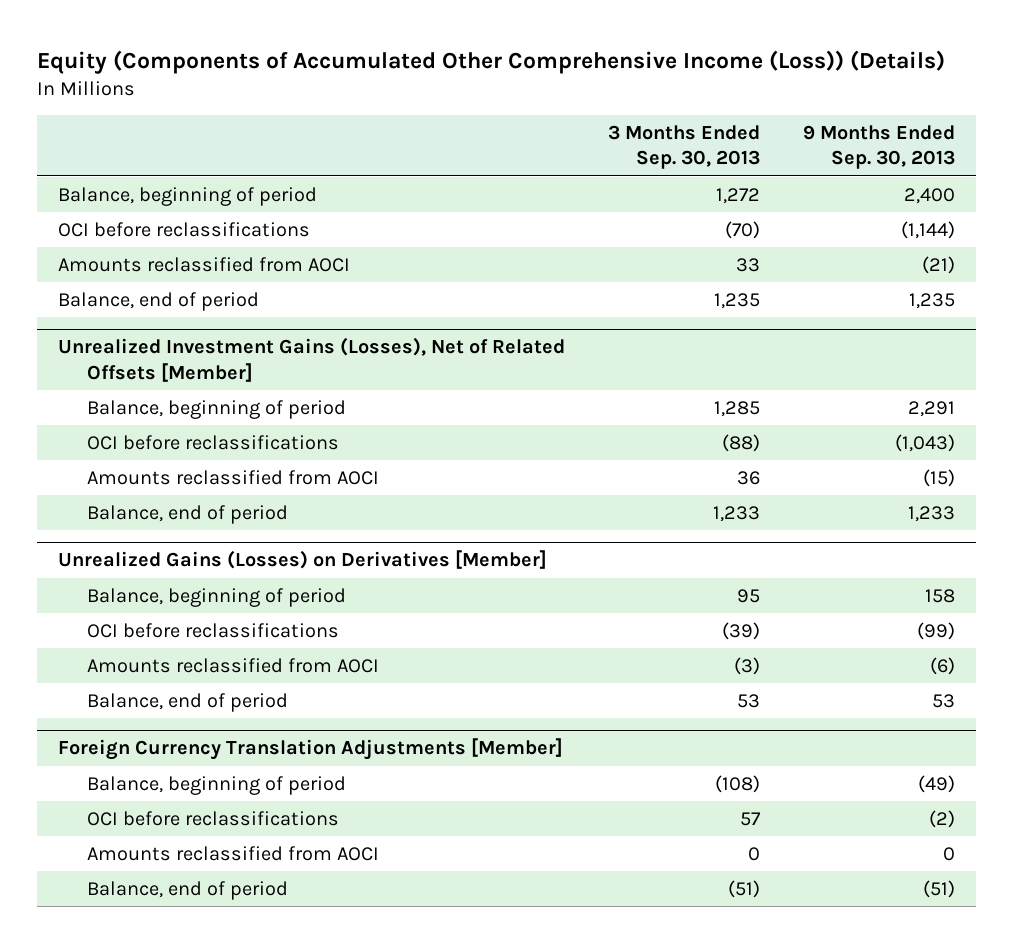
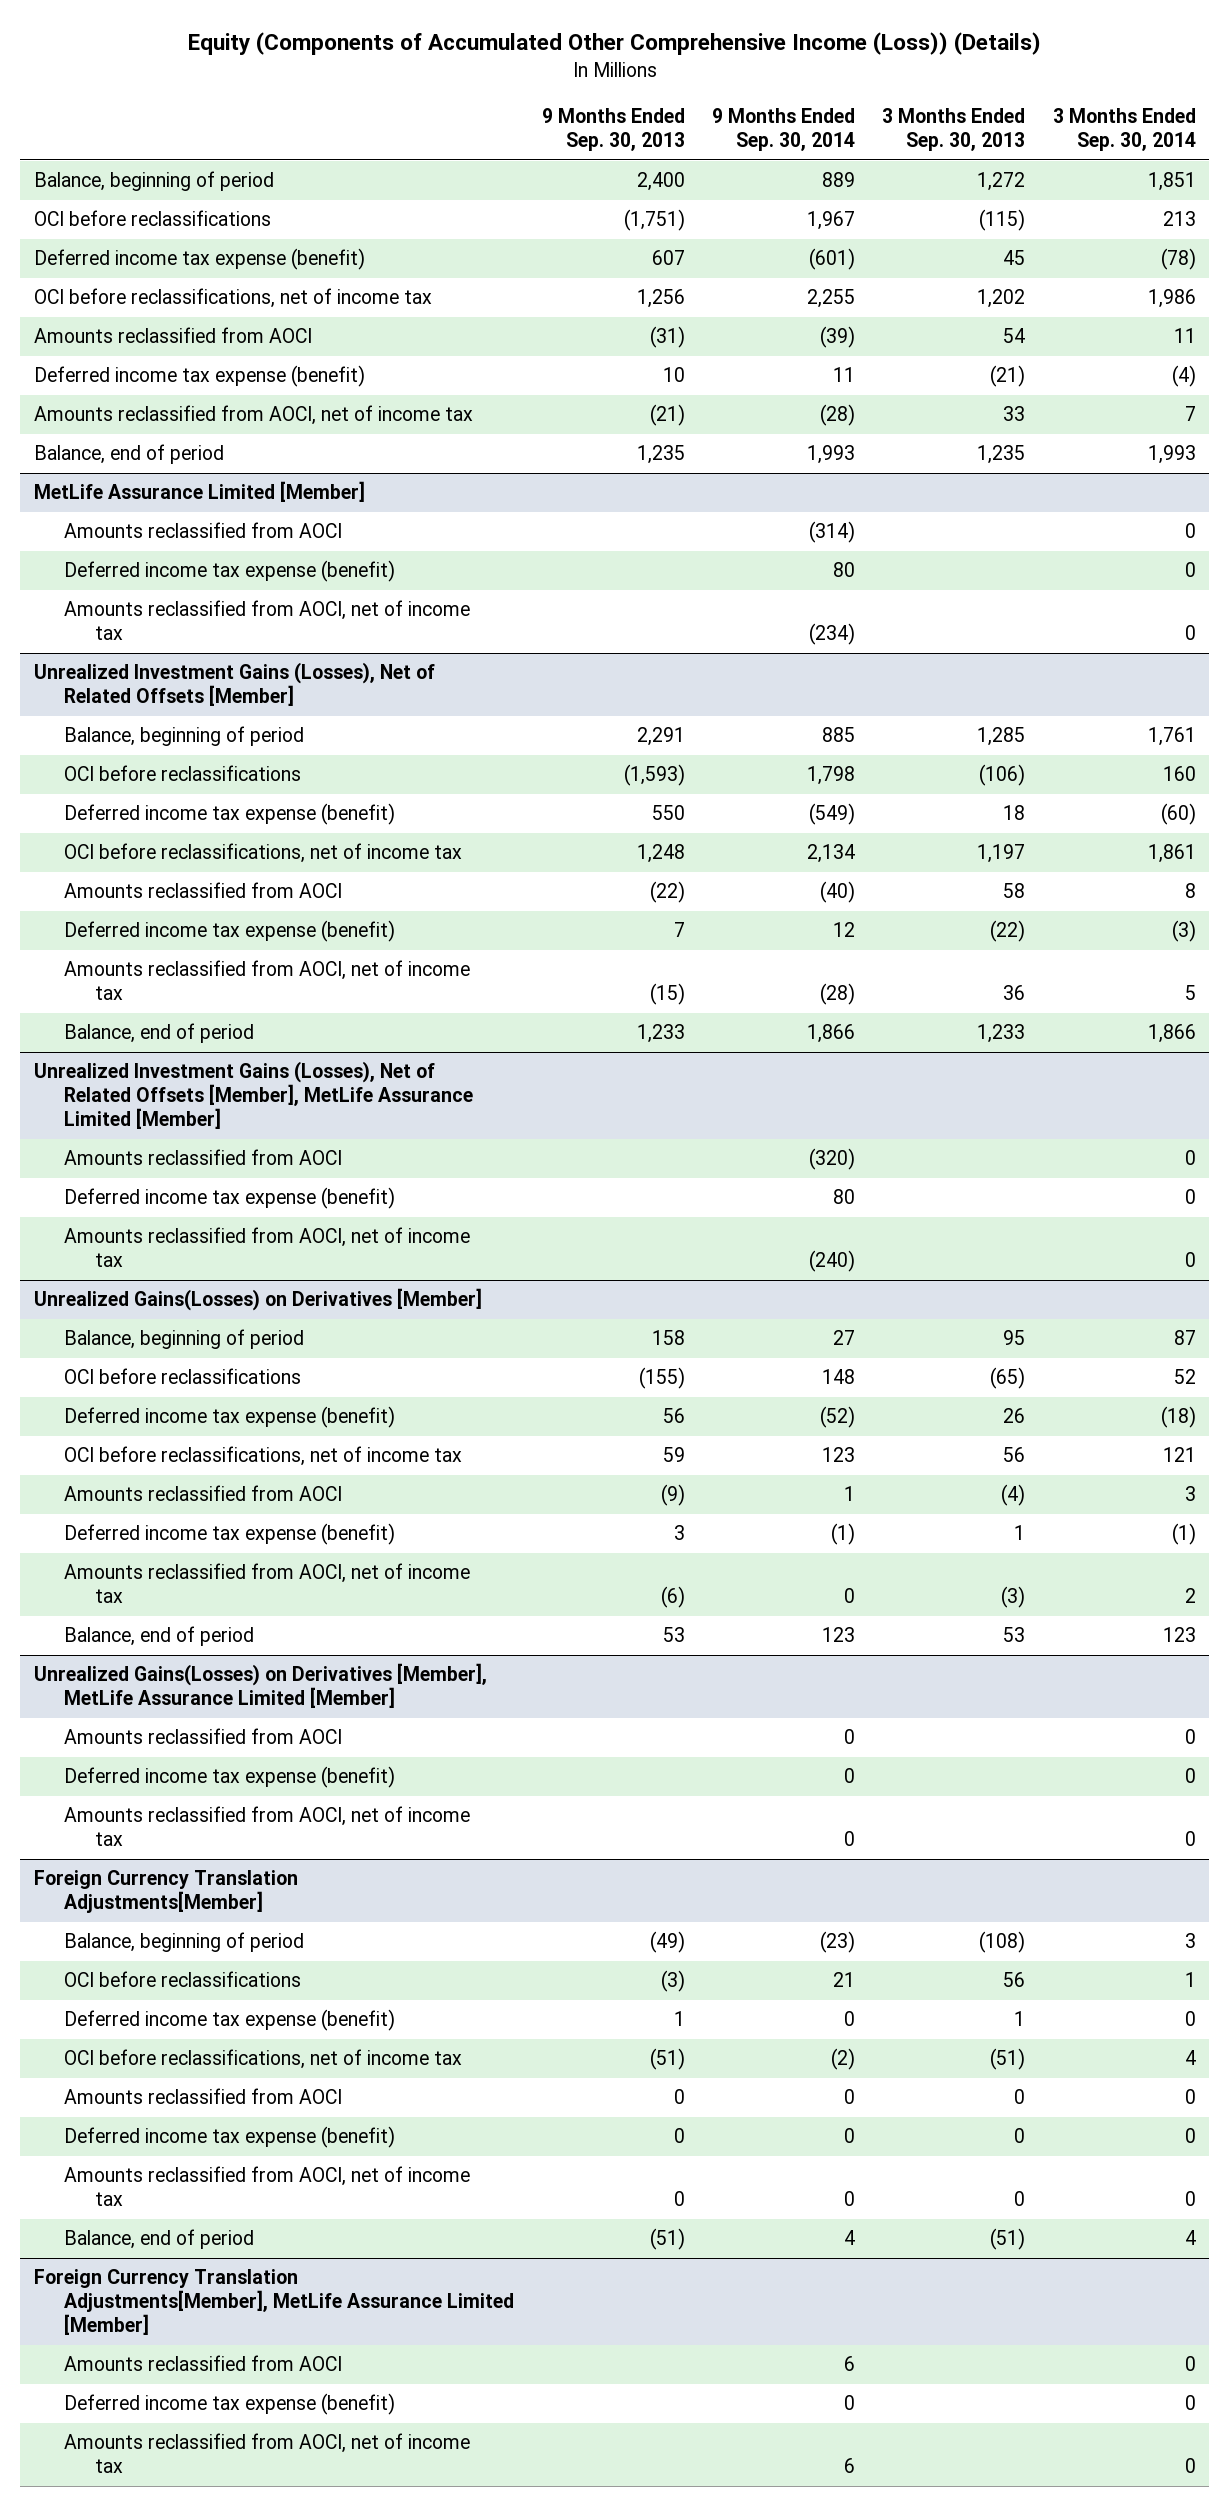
- | 3 Months Ended Sep. 30, 2013 | 9 Months Ended Sep. 30, 2013
+ | 9 Months Ended Sep. 30, 2013 | 9 Months Ended Sep. 30, 2014 | 3 Months Ended Sep. 30, 2013 | 3 Months Ended Sep. 30, 2014
- OCI before reclassifications | (70) | (1,144)
- Amounts reclassified from AOCI | 33 | (21)
+ OCI before reclassifications | (1,751) | 1,967 | (115) | 213
+ Deferred income tax expense (benefit) | 607 | (601) | 45 | (78)
+ OCI before reclassifications, net of income tax | 1,256 | 2,255 | 1,202 | 1,986
+ Amounts reclassified from AOCI | (31) | (39) | 54 | 11
+ Deferred income tax expense (benefit) | 10 | 11 | (21) | (4)
+ Amounts reclassified from AOCI, net of income tax | (21) | (28) | 33 | 7
+ MetLife Assurance Limited [Member]
+ Amounts reclassified from AOCI | | (314) | | 0
+ Deferred income tax expense (benefit) | | 80 | | 0
+ Amounts reclassified from AOCI, net of income tax | | (234) | | 0
@ Unrealized Investment Gains (Losses), Net of Related Offsets [Member]
- OCI before reclassifications | (88) | (1,043)
- Amounts reclassified from AOCI | 36 | (15)
+ OCI before reclassifications | (1,593) | 1,798 | (106) | 160
+ Deferred income tax expense (benefit) | 550 | (549) | 18 | (60)
+ OCI before reclassifications, net of income tax | 1,248 | 2,134 | 1,197 | 1,861
+ Amounts reclassified from AOCI | (22) | (40) | 58 | 8
+ Deferred income tax expense (benefit) | 7 | 12 | (22) | (3)
+ Amounts reclassified from AOCI, net of income tax | (15) | (28) | 36 | 5
- Unrealized Gains (Losses) on Derivatives [Member]
+ Unrealized Investment Gains (Losses), Net of Related Offsets [Member], MetLife Assurance Limited [Member]
+ Amounts reclassified from AOCI | | (320) | | 0
+ Deferred income tax expense (benefit) | | 80 | | 0
+ Amounts reclassified from AOCI, net of income tax | | (240) | | 0
+ Unrealized Gains(Losses) on Derivatives [Member]
- OCI before reclassifications | (39) | (99)
- Amounts reclassified from AOCI | (3) | (6)
+ OCI before reclassifications | (155) | 148 | (65) | 52
+ Deferred income tax expense (benefit) | 56 | (52) | 26 | (18)
+ OCI before reclassifications, net of income tax | 59 | 123 | 56 | 121
+ Amounts reclassified from AOCI | (9) | 1 | (4) | 3
+ Deferred income tax expense (benefit) | 3 | (1) | 1 | (1)
+ Amounts reclassified from AOCI, net of income tax | (6) | 0 | (3) | 2
- Foreign Currency Translation Adjustments [Member]
+ Unrealized Gains(Losses) on Derivatives [Member], MetLife Assurance Limited [Member]
+ Amounts reclassified from AOCI | | 0 | | 0
+ Deferred income tax expense (benefit) | | 0 | | 0
+ Amounts reclassified from AOCI, net of income tax | | 0 | | 0
+ Foreign Currency Translation Adjustments[Member]
- OCI before reclassifications | 57 | (2)
+ OCI before reclassifications | (3) | 21 | 56 | 1
+ Deferred income tax expense (benefit) | 1 | 0 | 1 | 0
+ OCI before reclassifications, net of income tax | (51) | (2) | (51) | 4
+ Deferred income tax expense (benefit) | 0 | 0 | 0 | 0
+ Amounts reclassified from AOCI, net of income tax | 0 | 0 | 0 | 0
+ Foreign Currency Translation Adjustments[Member], MetLife Assurance Limited [Member]
+ Amounts reclassified from AOCI | | 6 | | 0
+ Deferred income tax expense (benefit) | | 0 | | 0
+ Amounts reclassified from AOCI, net of income tax | | 6 | | 0

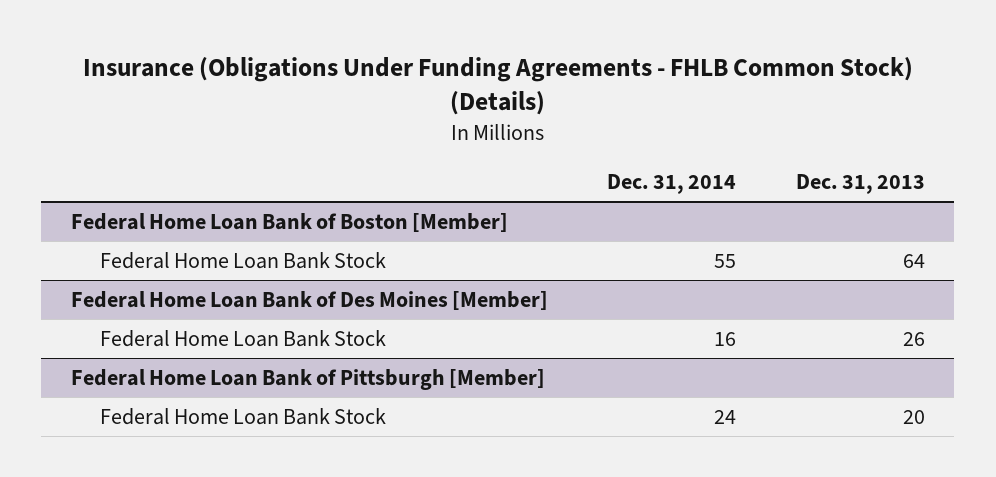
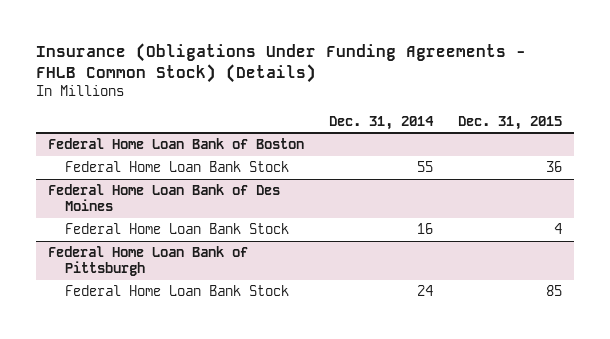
- | Dec. 31, 2014 | Dec. 31, 2013
+ | Dec. 31, 2014 | Dec. 31, 2015
- Federal Home Loan Bank of Boston [Member]
+ Federal Home Loan Bank of Boston
- Federal Home Loan Bank of Des Moines [Member]
+ Federal Home Loan Bank of Des Moines
- Federal Home Loan Bank of Pittsburgh [Member]
+ Federal Home Loan Bank of Pittsburgh

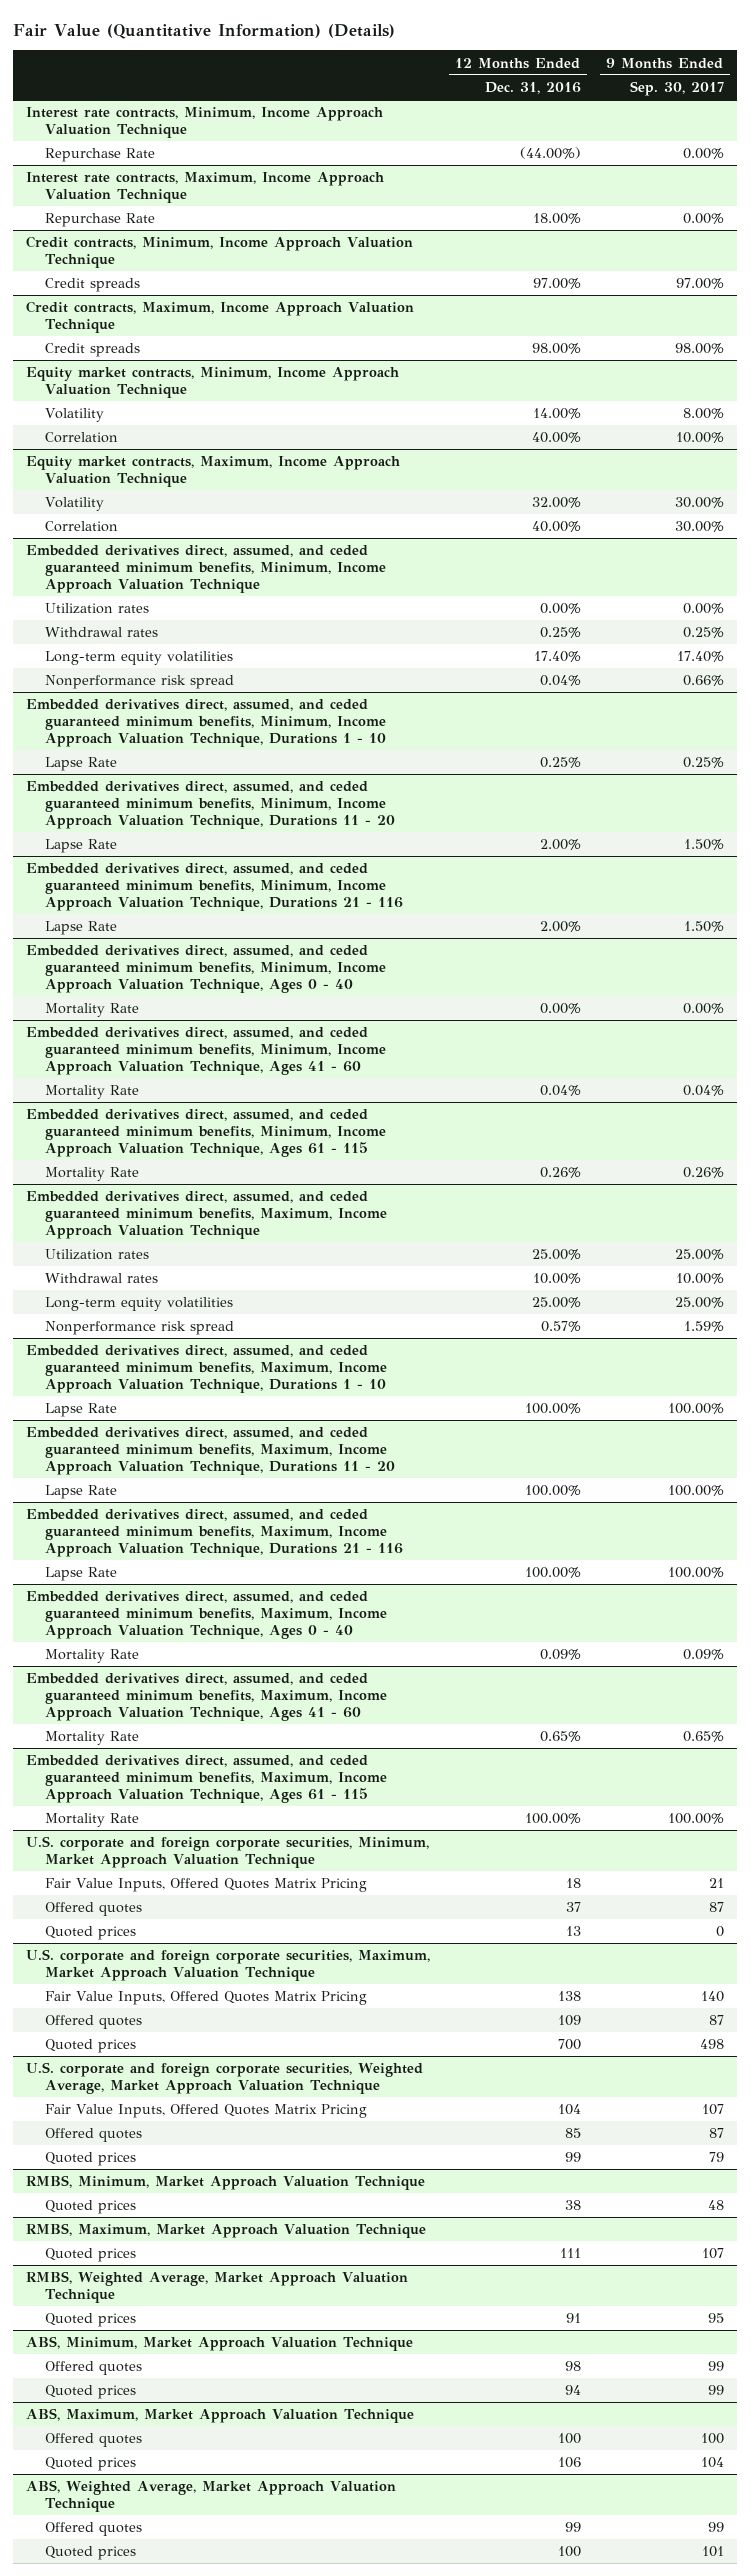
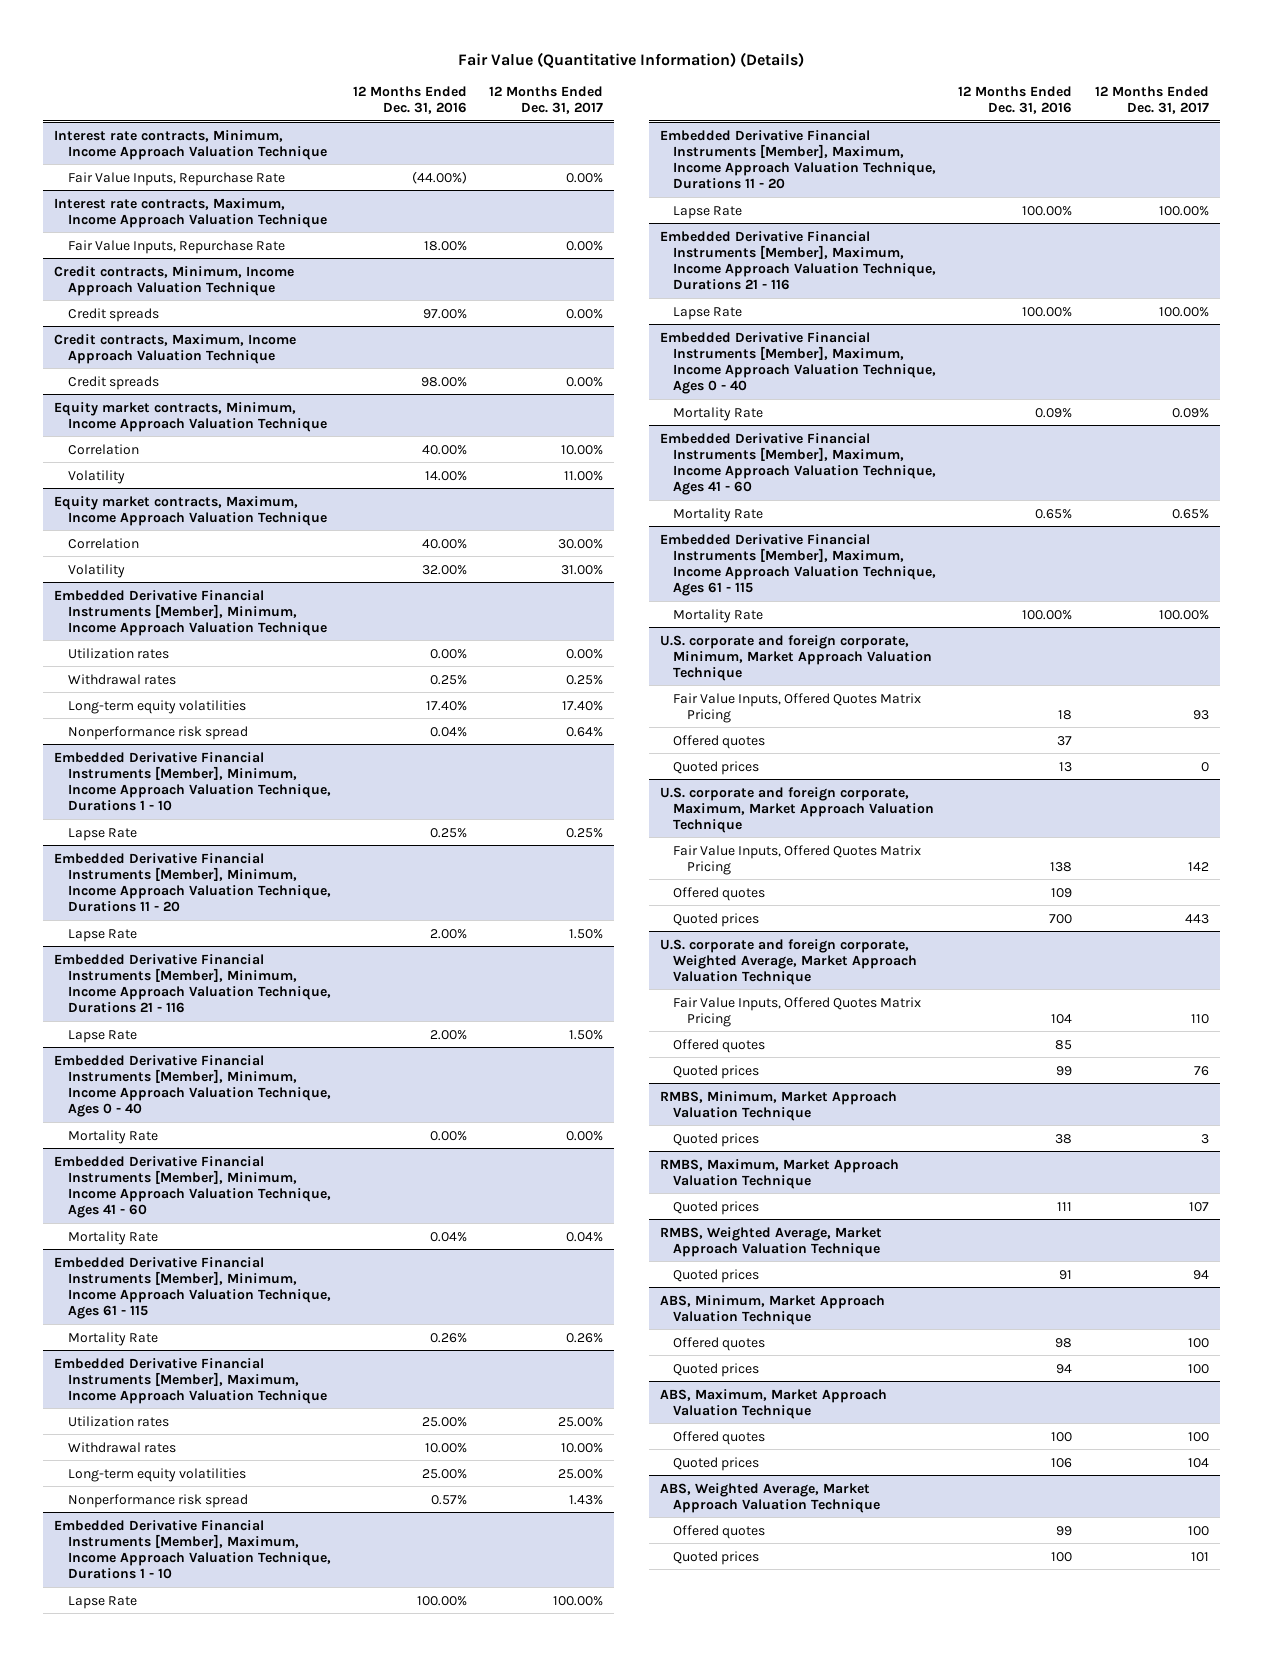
- | 12 Months Ended Dec. 31, 2016 | 9 Months Ended Sep. 30, 2017
+ | 12 Months Ended Dec. 31, 2016 | 12 Months Ended Dec. 31, 2017
@ Interest rate contracts, Minimum, Income Approach Valuation Technique
- Repurchase Rate | (44.00%) | 0.00%
+ Fair Value Inputs, Repurchase Rate | (44.00%) | 0.00%
@ Interest rate contracts, Maximum, Income Approach Valuation Technique
- Repurchase Rate | 18.00% | 0.00%
+ Fair Value Inputs, Repurchase Rate | 18.00% | 0.00%
@ Equity market contracts, Minimum, Income Approach Valuation Technique
moved down: Volatility | 14.00% | 11.00%
- Embedded derivatives direct, assumed, and ceded guaranteed minimum benefits, Minimum, Income Approach Valuation Technique
@ Equity market contracts, Maximum, Income Approach Valuation Technique
moved down: Volatility | 32.00% | 31.00%
+ Embedded Derivative Financial Instruments [Member], Minimum, Income Approach Valuation Technique
- Embedded derivatives direct, assumed, and ceded guaranteed minimum benefits, Minimum, Income Approach Valuation Technique, Durations 1 - 10
+ Embedded Derivative Financial Instruments [Member], Minimum, Income Approach Valuation Technique, Durations 1 - 10
- Embedded derivatives direct, assumed, and ceded guaranteed minimum benefits, Minimum, Income Approach Valuation Technique, Durations 11 - 20
+ Embedded Derivative Financial Instruments [Member], Minimum, Income Approach Valuation Technique, Durations 11 - 20
- Embedded derivatives direct, assumed, and ceded guaranteed minimum benefits, Minimum, Income Approach Valuation Technique, Durations 21 - 116
+ Embedded Derivative Financial Instruments [Member], Minimum, Income Approach Valuation Technique, Durations 21 - 116
- Embedded derivatives direct, assumed, and ceded guaranteed minimum benefits, Minimum, Income Approach Valuation Technique, Ages 0 - 40
+ Embedded Derivative Financial Instruments [Member], Minimum, Income Approach Valuation Technique, Ages 0 - 40
- Embedded derivatives direct, assumed, and ceded guaranteed minimum benefits, Minimum, Income Approach Valuation Technique, Ages 41 - 60
+ Embedded Derivative Financial Instruments [Member], Minimum, Income Approach Valuation Technique, Ages 41 - 60
- Embedded derivatives direct, assumed, and ceded guaranteed minimum benefits, Minimum, Income Approach Valuation Technique, Ages 61 - 115
+ Embedded Derivative Financial Instruments [Member], Minimum, Income Approach Valuation Technique, Ages 61 - 115
- Embedded derivatives direct, assumed, and ceded guaranteed minimum benefits, Maximum, Income Approach Valuation Technique
+ Embedded Derivative Financial Instruments [Member], Maximum, Income Approach Valuation Technique
- Embedded derivatives direct, assumed, and ceded guaranteed minimum benefits, Maximum, Income Approach Valuation Technique, Durations 1 - 10
+ Embedded Derivative Financial Instruments [Member], Maximum, Income Approach Valuation Technique, Durations 1 - 10
- Embedded derivatives direct, assumed, and ceded guaranteed minimum benefits, Maximum, Income Approach Valuation Technique, Durations 11 - 20
+ Embedded Derivative Financial Instruments [Member], Maximum, Income Approach Valuation Technique, Durations 11 - 20
- Embedded derivatives direct, assumed, and ceded guaranteed minimum benefits, Maximum, Income Approach Valuation Technique, Durations 21 - 116
+ Embedded Derivative Financial Instruments [Member], Maximum, Income Approach Valuation Technique, Durations 21 - 116
- Embedded derivatives direct, assumed, and ceded guaranteed minimum benefits, Maximum, Income Approach Valuation Technique, Ages 0 - 40
+ Embedded Derivative Financial Instruments [Member], Maximum, Income Approach Valuation Technique, Ages 0 - 40
- Embedded derivatives direct, assumed, and ceded guaranteed minimum benefits, Maximum, Income Approach Valuation Technique, Ages 41 - 60
+ Embedded Derivative Financial Instruments [Member], Maximum, Income Approach Valuation Technique, Ages 41 - 60
- Embedded derivatives direct, assumed, and ceded guaranteed minimum benefits, Maximum, Income Approach Valuation Technique, Ages 61 - 115
+ Embedded Derivative Financial Instruments [Member], Maximum, Income Approach Valuation Technique, Ages 61 - 115
- U.S. corporate and foreign corporate securities, Minimum, Market Approach Valuation Technique
+ U.S. corporate and foreign corporate, Minimum, Market Approach Valuation Technique
- U.S. corporate and foreign corporate securities, Maximum, Market Approach Valuation Technique
+ U.S. corporate and foreign corporate, Maximum, Market Approach Valuation Technique
- U.S. corporate and foreign corporate securities, Weighted Average, Market Approach Valuation Technique
+ U.S. corporate and foreign corporate, Weighted Average, Market Approach Valuation Technique

